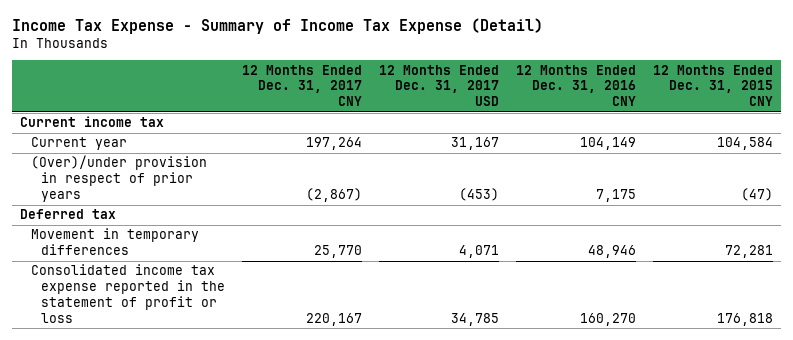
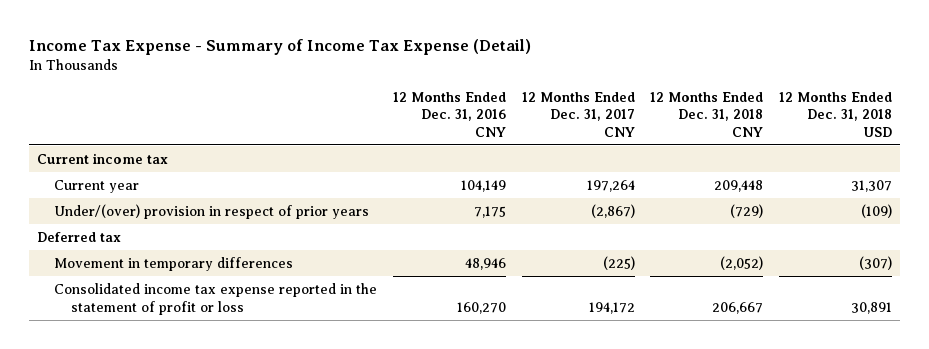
- | 12 Months Ended Dec. 31, 2017 CNY | 12 Months Ended Dec. 31, 2017 USD | 12 Months Ended Dec. 31, 2016 CNY | 12 Months Ended Dec. 31, 2015 CNY
+ | 12 Months Ended Dec. 31, 2016 CNY | 12 Months Ended Dec. 31, 2017 CNY | 12 Months Ended Dec. 31, 2018 CNY | 12 Months Ended Dec. 31, 2018 USD
- (Over)/under provision in respect of prior years | (2,867) | (453) | 7,175 | (47)
+ Under/(over) provision in respect of prior years | 7,175 | (2,867) | (729) | (109)
- Movement in temporary differences | 25,770 | 4,071 | 48,946 | 72,281
- Consolidated income tax expense reported in the statement of profit or loss | 220,167 | 34,785 | 160,270 | 176,818
+ Movement in temporary differences | 48,946 | (225) | (2,052) | (307)
+ Consolidated income tax expense reported in the statement of profit or loss | 160,270 | 194,172 | 206,667 | 30,891

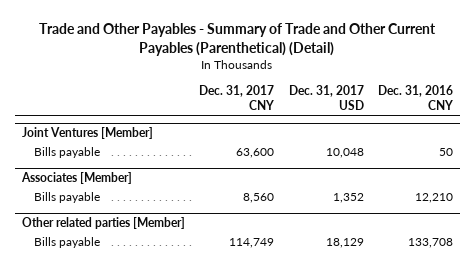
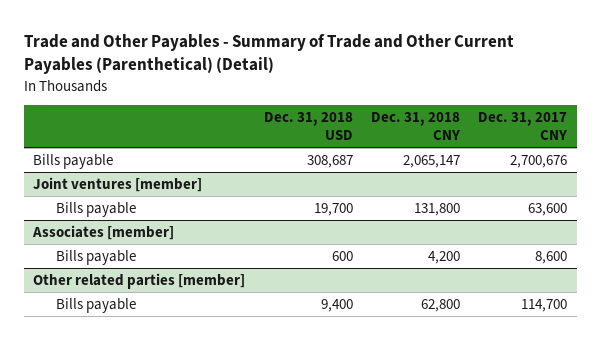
- | Dec. 31, 2017 CNY | Dec. 31, 2017 USD | Dec. 31, 2016 CNY
+ | Dec. 31, 2018 USD | Dec. 31, 2018 CNY | Dec. 31, 2017 CNY
- Joint Ventures [Member]
+ Bills payable | 308,687 | 2,065,147 | 2,700,676
+ Joint ventures [member]
- Associates [Member]
- Bills payable | 8,560 | 1,352 | 12,210
- Other related parties [Member]
- Bills payable | 114,749 | 18,129 | 133,708
+ Associates [member]
+ Bills payable | 600 | 4,200 | 8,600
+ Other related parties [member]
+ Bills payable | 9,400 | 62,800 | 114,700

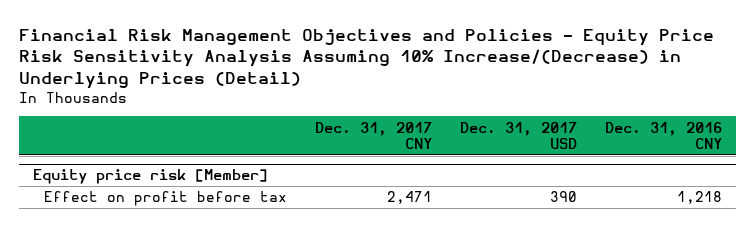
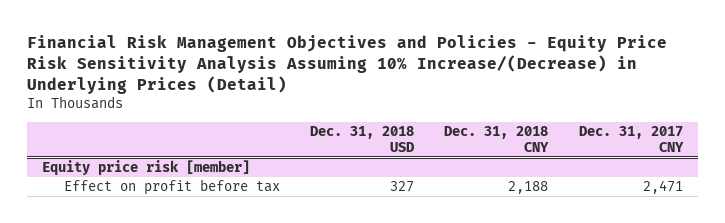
- | Dec. 31, 2017 CNY | Dec. 31, 2017 USD | Dec. 31, 2016 CNY
+ | Dec. 31, 2018 USD | Dec. 31, 2018 CNY | Dec. 31, 2017 CNY
- Equity price risk [Member]
+ Equity price risk [member]

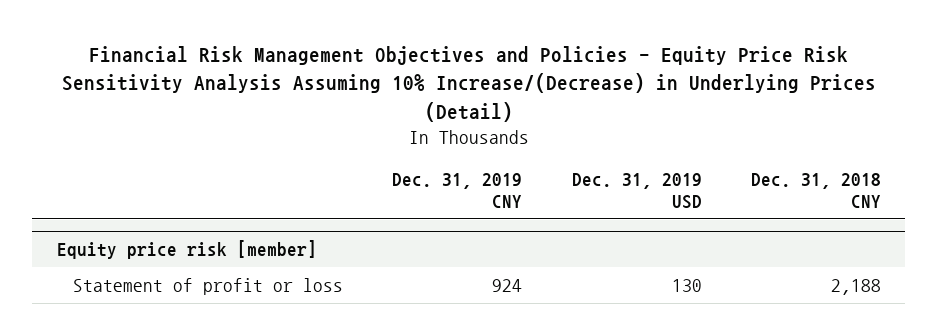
- | Dec. 31, 2018 USD | Dec. 31, 2018 CNY | Dec. 31, 2017 CNY
+ | Dec. 31, 2019 CNY | Dec. 31, 2019 USD | Dec. 31, 2018 CNY
@ Equity price risk [member]
- Effect on profit before tax | 327 | 2,188 | 2,471
+ Statement of profit or loss | 924 | 130 | 2,188

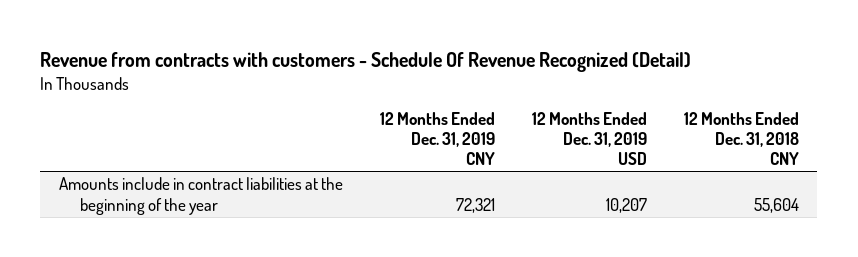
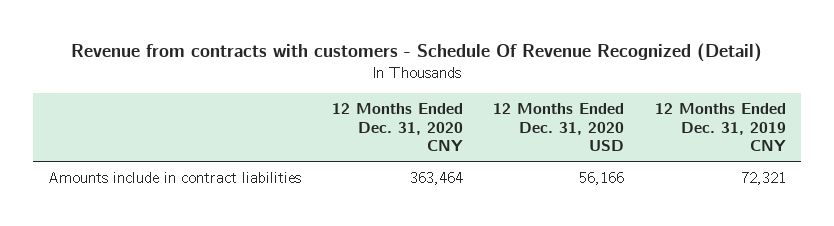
- | 12 Months Ended Dec. 31, 2019 CNY | 12 Months Ended Dec. 31, 2019 USD | 12 Months Ended Dec. 31, 2018 CNY
+ | 12 Months Ended Dec. 31, 2020 CNY | 12 Months Ended Dec. 31, 2020 USD | 12 Months Ended Dec. 31, 2019 CNY
- Amounts include in contract liabilities at the beginning of the year | 72,321 | 10,207 | 55,604
+ Amounts include in contract liabilities | 363,464 | 56,166 | 72,321

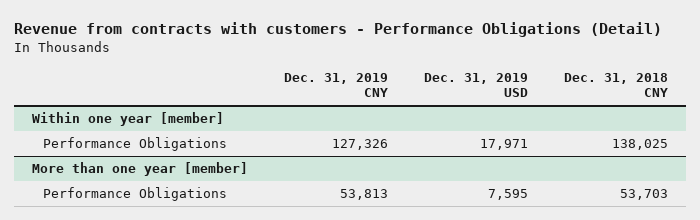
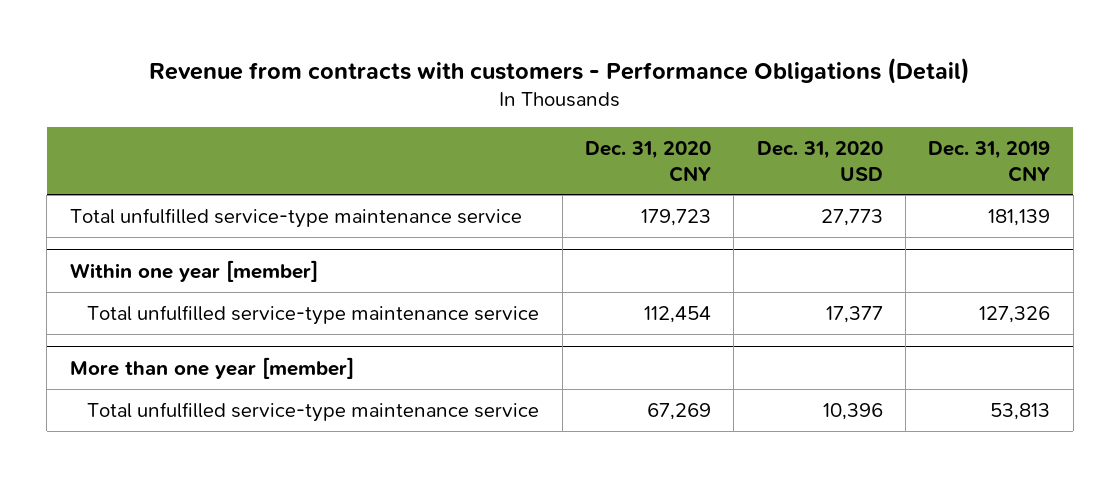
- | Dec. 31, 2019 CNY | Dec. 31, 2019 USD | Dec. 31, 2018 CNY
+ | Dec. 31, 2020 CNY | Dec. 31, 2020 USD | Dec. 31, 2019 CNY
+ Total unfulfilled service-type maintenance service | 179,723 | 27,773 | 181,139
@ Within one year [member]
- Performance Obligations | 127,326 | 17,971 | 138,025
+ Total unfulfilled service-type maintenance service | 112,454 | 17,377 | 127,326
@ More than one year [member]
- Performance Obligations | 53,813 | 7,595 | 53,703
+ Total unfulfilled service-type maintenance service | 67,269 | 10,396 | 53,813

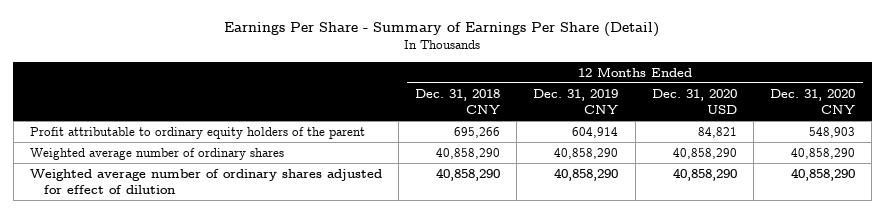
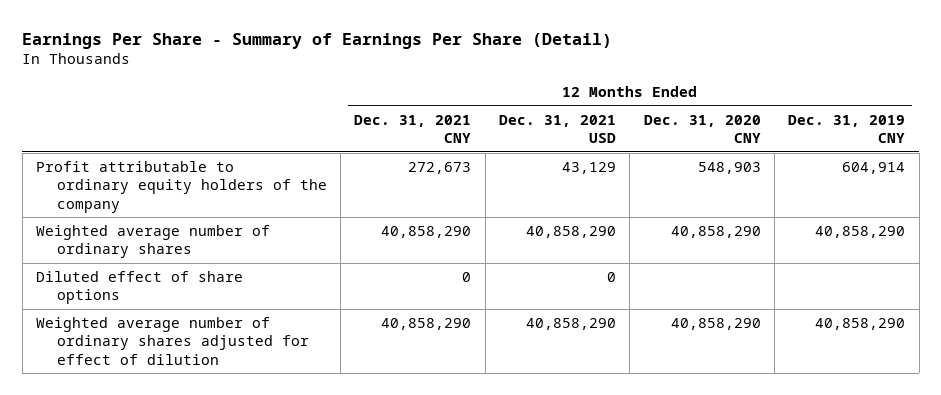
- | 12 Months Ended Dec. 31, 2018 CNY | 12 Months Ended Dec. 31, 2019 CNY | 12 Months Ended Dec. 31, 2020 USD | 12 Months Ended Dec. 31, 2020 CNY
+ | 12 Months Ended Dec. 31, 2021 CNY | 12 Months Ended Dec. 31, 2021 USD | 12 Months Ended Dec. 31, 2020 CNY | 12 Months Ended Dec. 31, 2019 CNY
- Profit attributable to ordinary equity holders of the parent | 695,266 | 604,914 | 84,821 | 548,903
+ Profit attributable to ordinary equity holders of the company | 272,673 | 43,129 | 548,903 | 604,914
+ Diluted effect of share options | 0 | 0 | |

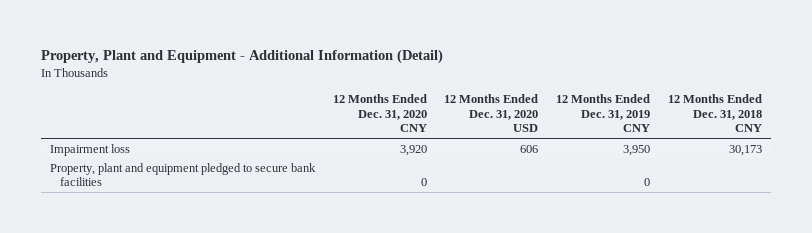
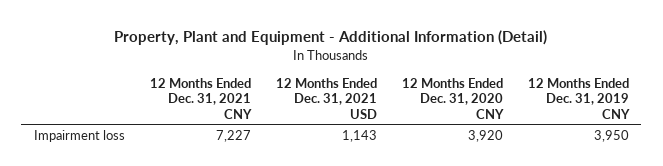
- | 12 Months Ended Dec. 31, 2020 CNY | 12 Months Ended Dec. 31, 2020 USD | 12 Months Ended Dec. 31, 2019 CNY | 12 Months Ended Dec. 31, 2018 CNY
+ | 12 Months Ended Dec. 31, 2021 CNY | 12 Months Ended Dec. 31, 2021 USD | 12 Months Ended Dec. 31, 2020 CNY | 12 Months Ended Dec. 31, 2019 CNY
- Property, plant and equipment pledged to secure bank facilities | 0 | | 0 |

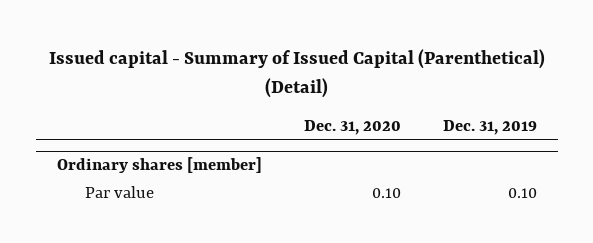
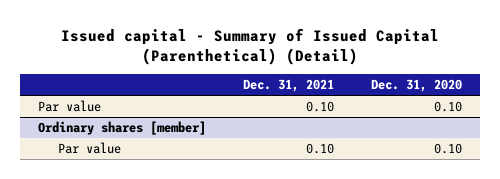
- | Dec. 31, 2020 | Dec. 31, 2019
+ | Dec. 31, 2021 | Dec. 31, 2020
+ Par value | 0.10 | 0.10

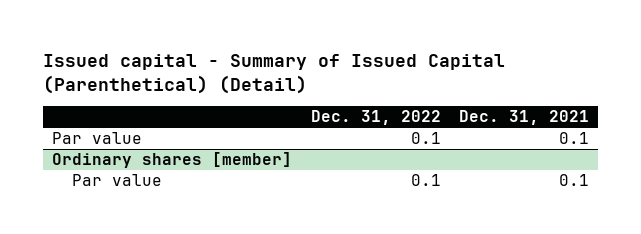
- | Dec. 31, 2021 | Dec. 31, 2020
+ | Dec. 31, 2022 | Dec. 31, 2021
- Par value | 0.10 | 0.10
+ Par value | 0.1 | 0.1
@ Ordinary shares [member]
- Par value | 0.10 | 0.10
+ Par value | 0.1 | 0.1

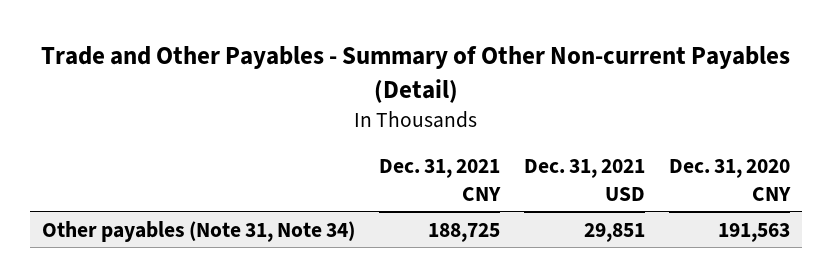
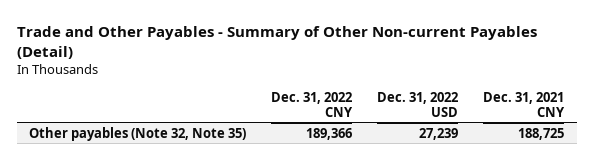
- | Dec. 31, 2021 CNY | Dec. 31, 2021 USD | Dec. 31, 2020 CNY
+ | Dec. 31, 2022 CNY | Dec. 31, 2022 USD | Dec. 31, 2021 CNY
- Other payables (Note 31, Note 34) | 188,725 | 29,851 | 191,563
+ Other payables (Note 32, Note 35) | 189,366 | 27,239 | 188,725

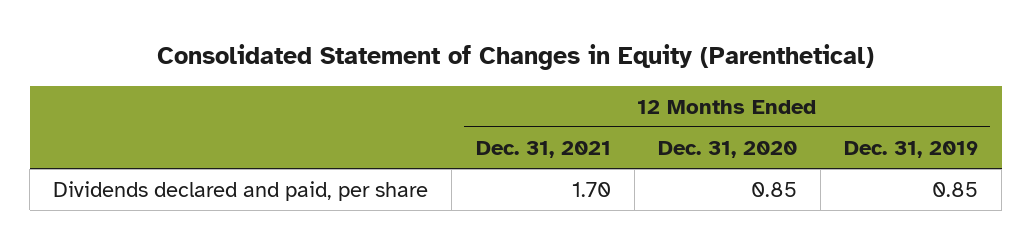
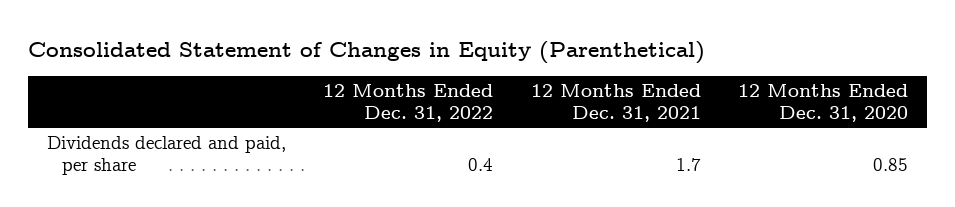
- | 12 Months Ended Dec. 31, 2021 | 12 Months Ended Dec. 31, 2020 | 12 Months Ended Dec. 31, 2019
+ | 12 Months Ended Dec. 31, 2022 | 12 Months Ended Dec. 31, 2021 | 12 Months Ended Dec. 31, 2020
- Dividends declared and paid, per share | 1.70 | 0.85 | 0.85
+ Dividends declared and paid, per share | 0.4 | 1.7 | 0.85

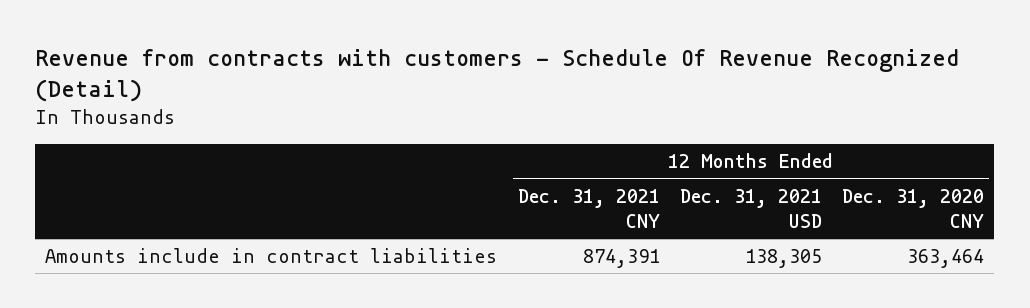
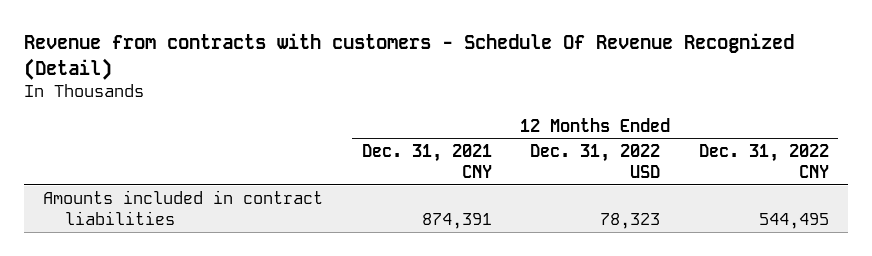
- | 12 Months Ended Dec. 31, 2021 CNY | 12 Months Ended Dec. 31, 2021 USD | 12 Months Ended Dec. 31, 2020 CNY
+ | 12 Months Ended Dec. 31, 2021 CNY | 12 Months Ended Dec. 31, 2022 USD | 12 Months Ended Dec. 31, 2022 CNY
- Amounts include in contract liabilities | 874,391 | 138,305 | 363,464
+ Amounts included in contract liabilities | 874,391 | 78,323 | 544,495

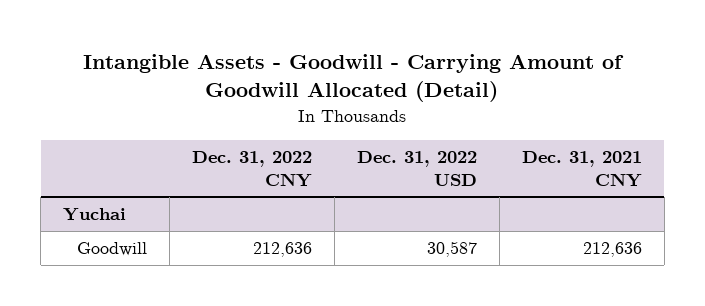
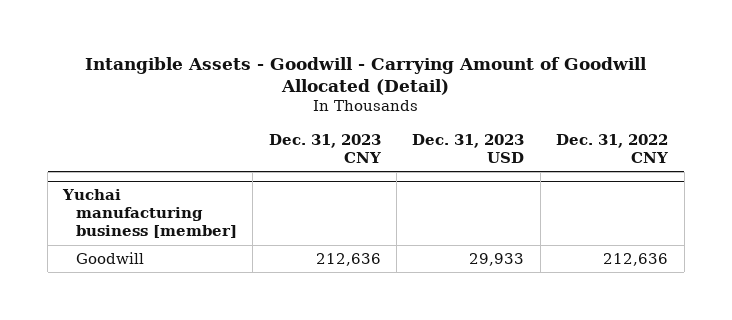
- | Dec. 31, 2022 CNY | Dec. 31, 2022 USD | Dec. 31, 2021 CNY
+ | Dec. 31, 2023 CNY | Dec. 31, 2023 USD | Dec. 31, 2022 CNY
- Yuchai
+ Yuchai manufacturing business [member]

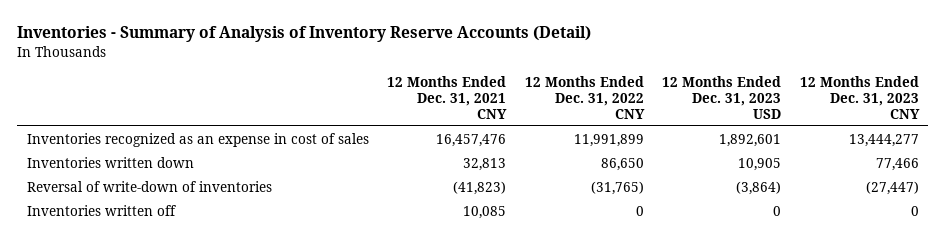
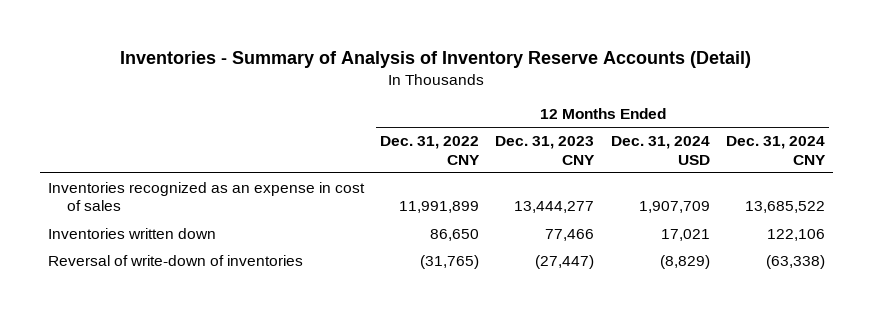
- | 12 Months Ended Dec. 31, 2021 CNY | 12 Months Ended Dec. 31, 2022 CNY | 12 Months Ended Dec. 31, 2023 USD | 12 Months Ended Dec. 31, 2023 CNY
+ | 12 Months Ended Dec. 31, 2022 CNY | 12 Months Ended Dec. 31, 2023 CNY | 12 Months Ended Dec. 31, 2024 USD | 12 Months Ended Dec. 31, 2024 CNY
- Inventories written off | 10,085 | 0 | 0 | 0

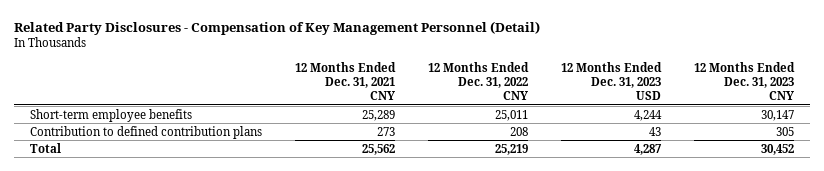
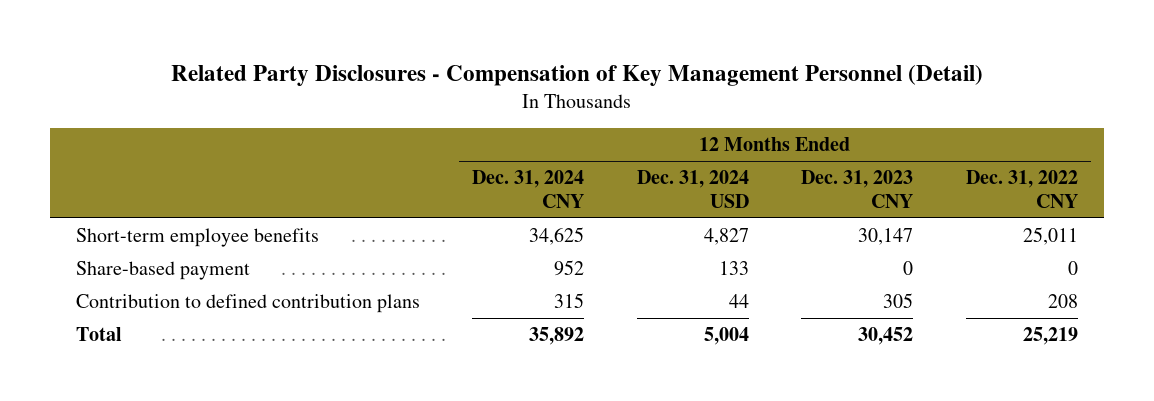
- | 12 Months Ended Dec. 31, 2021 CNY | 12 Months Ended Dec. 31, 2022 CNY | 12 Months Ended Dec. 31, 2023 USD | 12 Months Ended Dec. 31, 2023 CNY
+ | 12 Months Ended Dec. 31, 2024 CNY | 12 Months Ended Dec. 31, 2024 USD | 12 Months Ended Dec. 31, 2023 CNY | 12 Months Ended Dec. 31, 2022 CNY
+ Share-based payment | 952 | 133 | 0 | 0

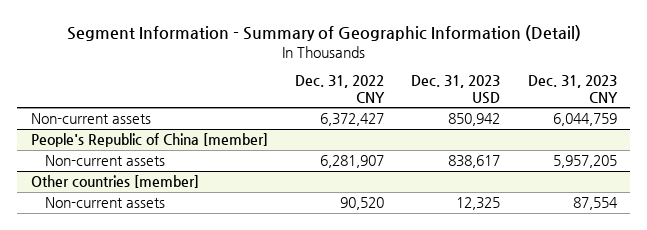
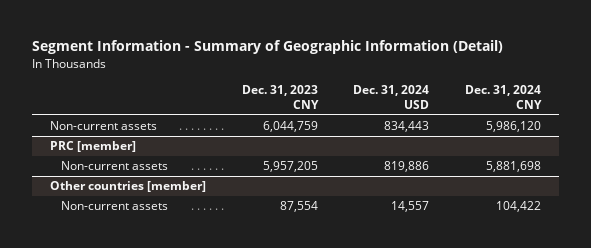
- | Dec. 31, 2022 CNY | Dec. 31, 2023 USD | Dec. 31, 2023 CNY
+ | Dec. 31, 2023 CNY | Dec. 31, 2024 USD | Dec. 31, 2024 CNY
- People's Republic of China [member]
+ PRC [member]

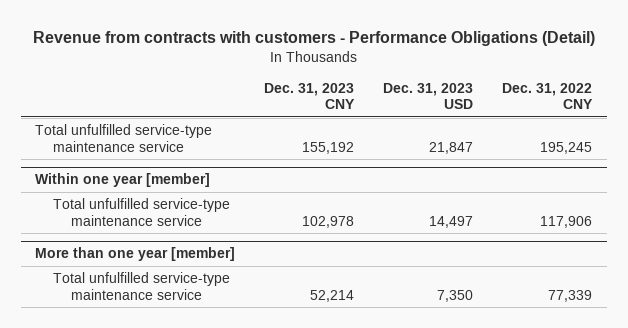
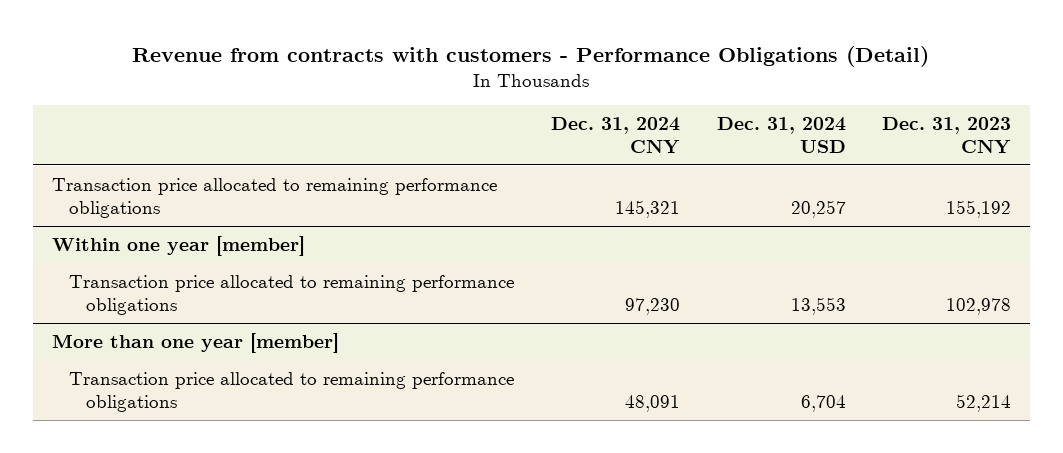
- | Dec. 31, 2023 CNY | Dec. 31, 2023 USD | Dec. 31, 2022 CNY
+ | Dec. 31, 2024 CNY | Dec. 31, 2024 USD | Dec. 31, 2023 CNY
- Total unfulfilled service-type maintenance service | 155,192 | 21,847 | 195,245
+ Transaction price allocated to remaining performance obligations | 145,321 | 20,257 | 155,192
@ Within one year [member]
- Total unfulfilled service-type maintenance service | 102,978 | 14,497 | 117,906
+ Transaction price allocated to remaining performance obligations | 97,230 | 13,553 | 102,978
@ More than one year [member]
- Total unfulfilled service-type maintenance service | 52,214 | 7,350 | 77,339
+ Transaction price allocated to remaining performance obligations | 48,091 | 6,704 | 52,214

